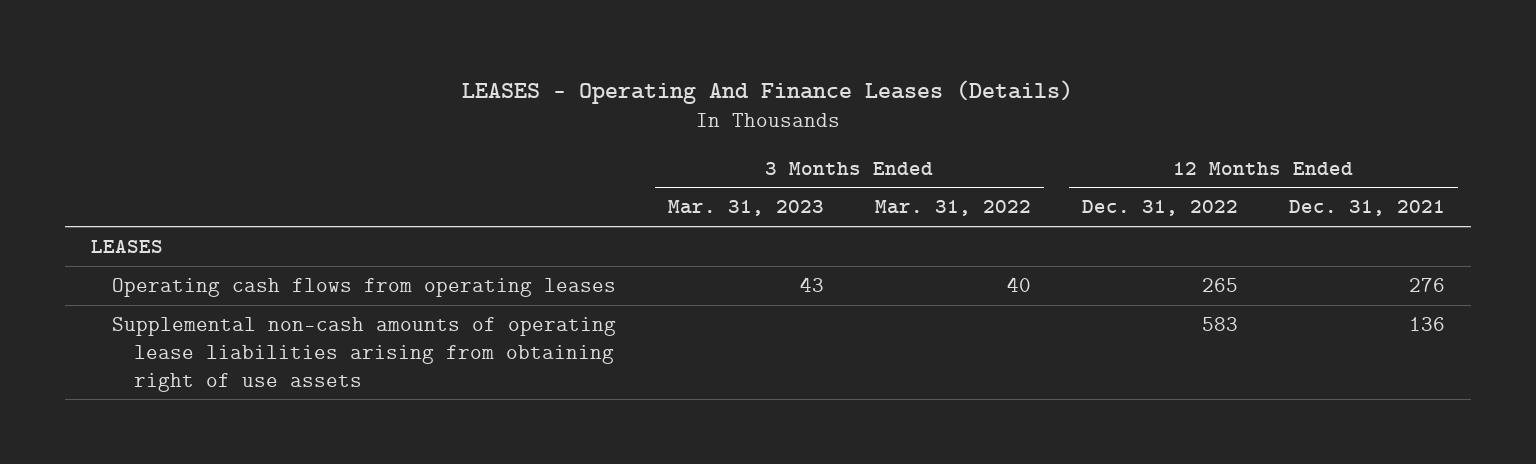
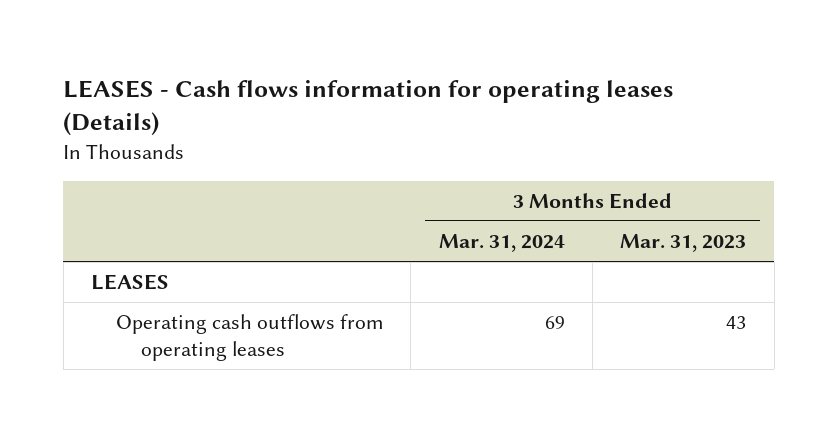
- LEASES - Operating And Finance Leases (Details)
+ LEASES - Cash flows information for operating leases (Details)
- | 3 Months Ended Mar. 31, 2023 | 3 Months Ended Mar. 31, 2022 | 12 Months Ended Dec. 31, 2022 | 12 Months Ended Dec. 31, 2021
+ | 3 Months Ended Mar. 31, 2024 | 3 Months Ended Mar. 31, 2023
- Operating cash flows from operating leases | 43 | 40 | 265 | 276
- Supplemental non-cash amounts of operating lease liabilities arising from obtaining right of use assets | | | 583 | 136
+ Operating cash outflows from operating leases | 69 | 43

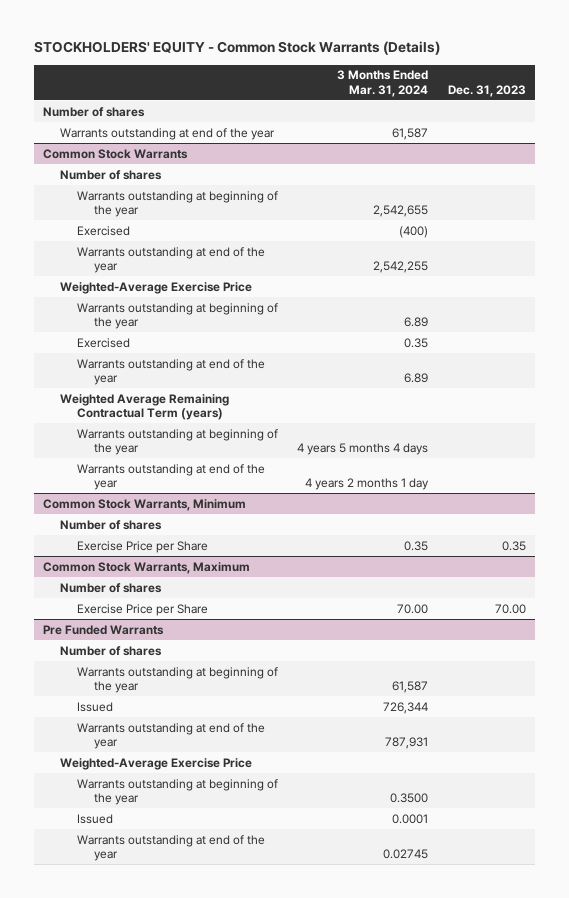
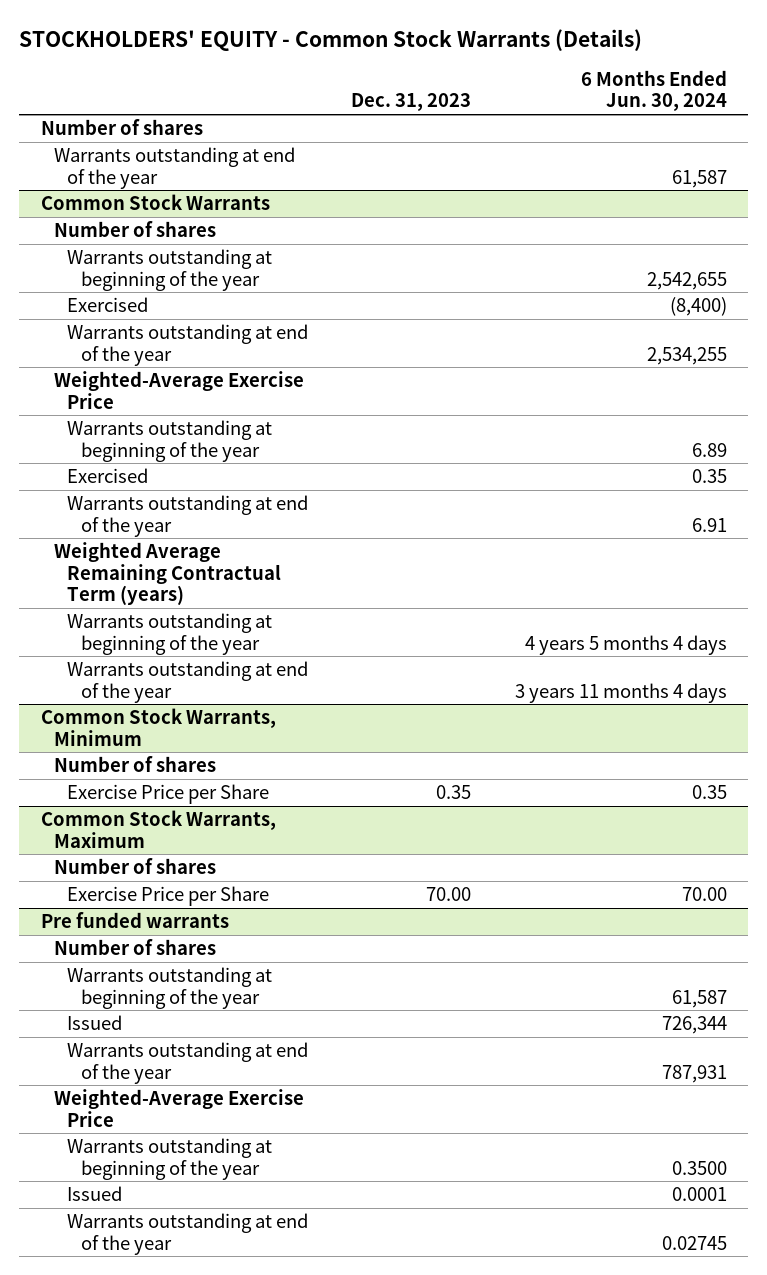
- | 3 Months Ended Mar. 31, 2024 | Dec. 31, 2023
+ | Dec. 31, 2023 | 6 Months Ended Jun. 30, 2024
- Pre Funded Warrants
+ Pre funded warrants

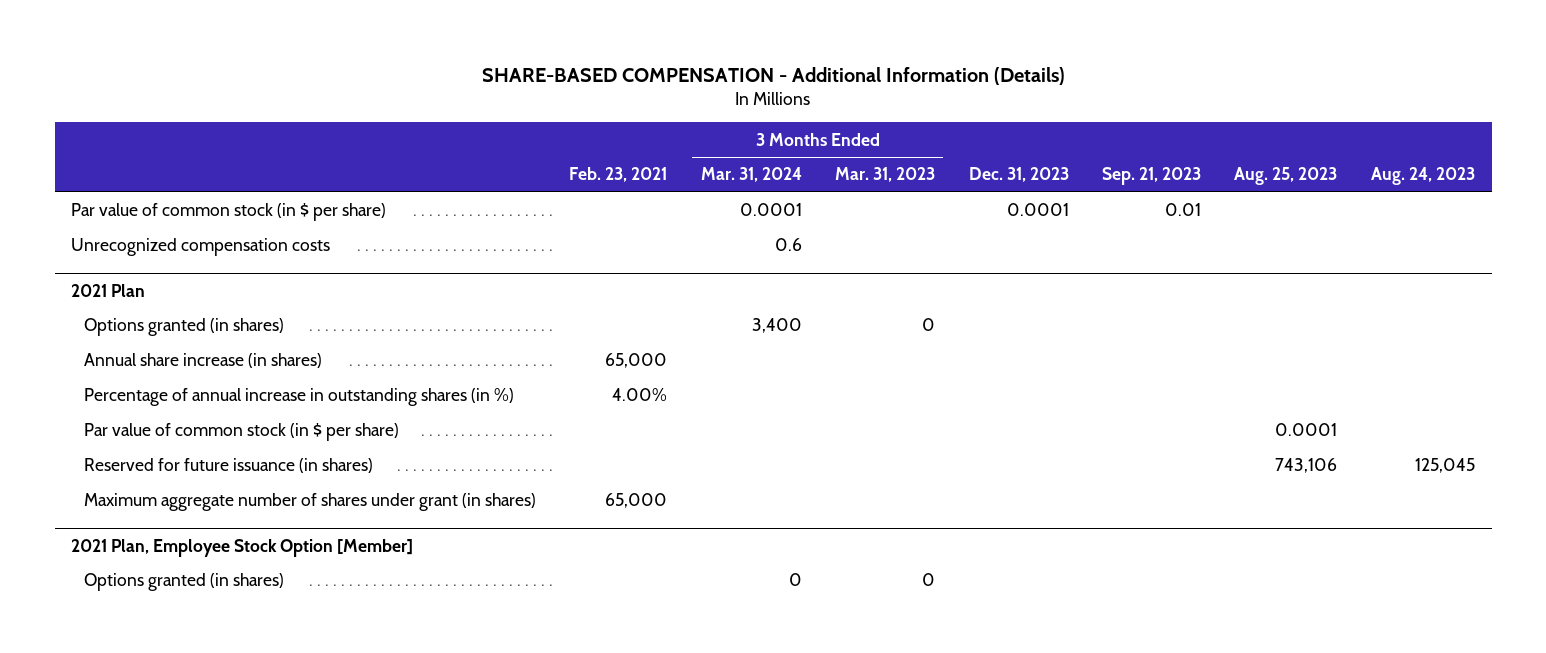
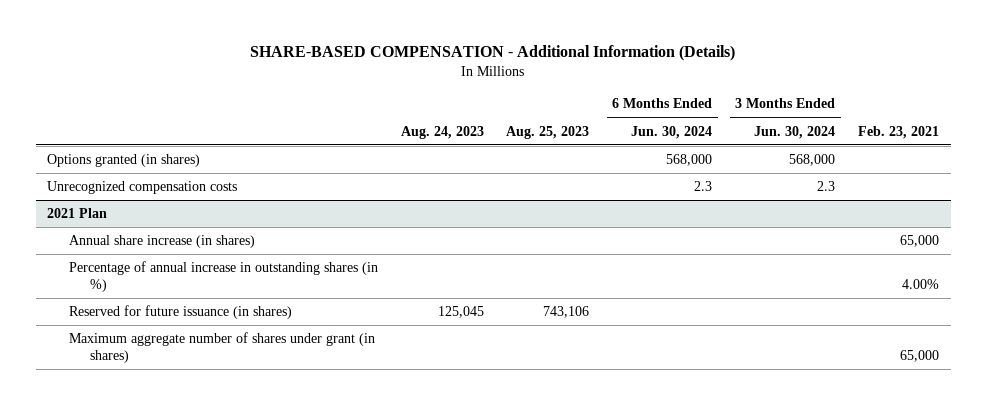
- | Feb. 23, 2021 | 3 Months Ended Mar. 31, 2024 | 3 Months Ended Mar. 31, 2023 | Dec. 31, 2023 | Sep. 21, 2023 | Aug. 25, 2023 | Aug. 24, 2023
+ | Aug. 24, 2023 | Aug. 25, 2023 | 6 Months Ended Jun. 30, 2024 | 3 Months Ended Jun. 30, 2024 | Feb. 23, 2021
- Par value of common stock (in $ per share) | | 0.0001 | | 0.0001 | 0.01 | |
+ Options granted (in shares) | | | 568,000 | 568,000 |
@ 2021 Plan
- Options granted (in shares) | | 3,400 | 0 | | | |
- Par value of common stock (in $ per share) | | | | | | 0.0001 |
- 2021 Plan, Employee Stock Option [Member]
- Options granted (in shares) | | 0 | 0 | | | |

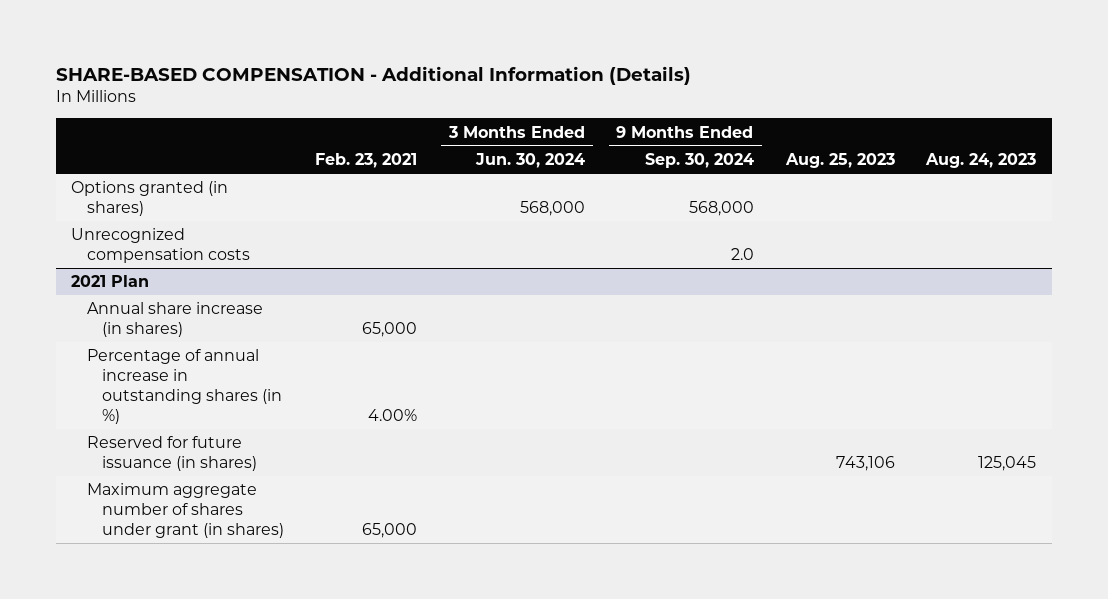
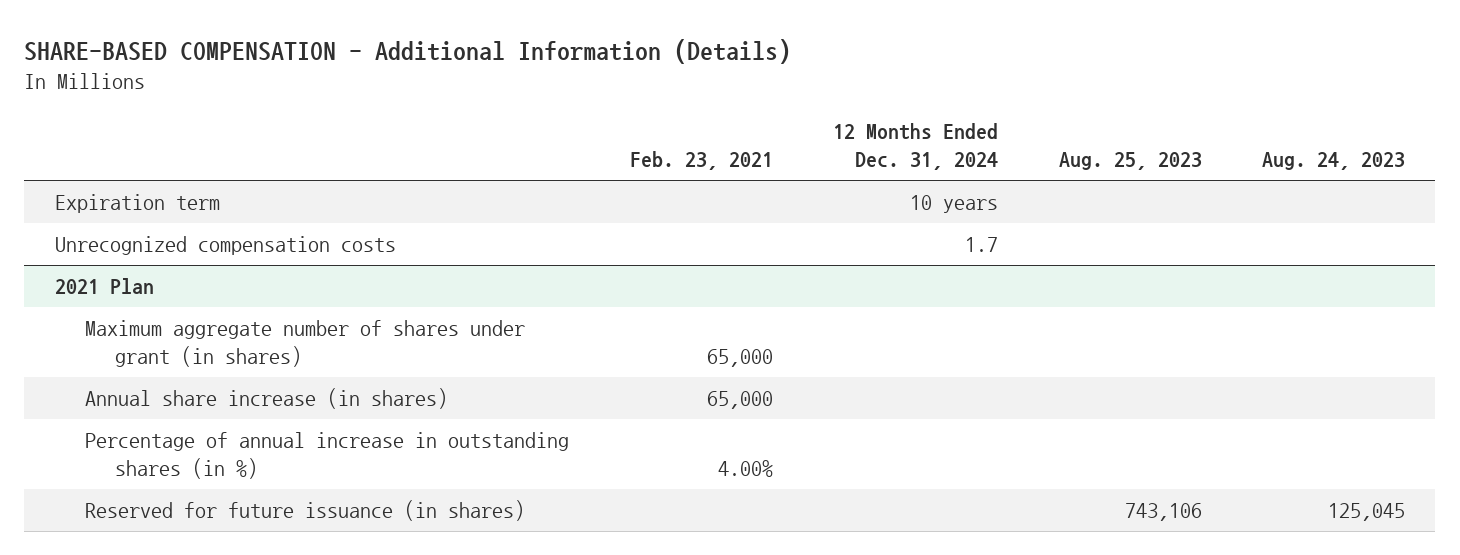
- | Feb. 23, 2021 | 3 Months Ended Jun. 30, 2024 | 9 Months Ended Sep. 30, 2024 | Aug. 25, 2023 | Aug. 24, 2023
+ | Feb. 23, 2021 | 12 Months Ended Dec. 31, 2024 | Aug. 25, 2023 | Aug. 24, 2023
- Options granted (in shares) | | 568,000 | 568,000 | |
+ Expiration term | | 10 years | |
@ 2021 Plan
moved up: Maximum aggregate number of shares under grant (in shares) | 65,000 | | |

